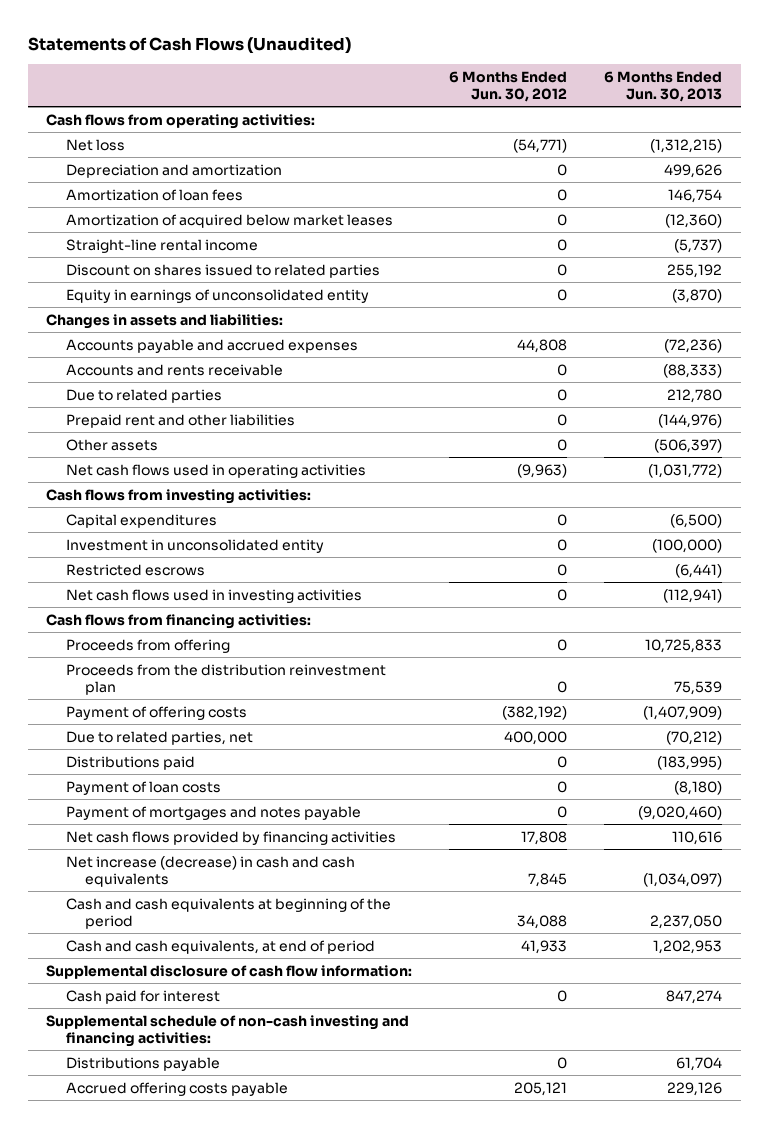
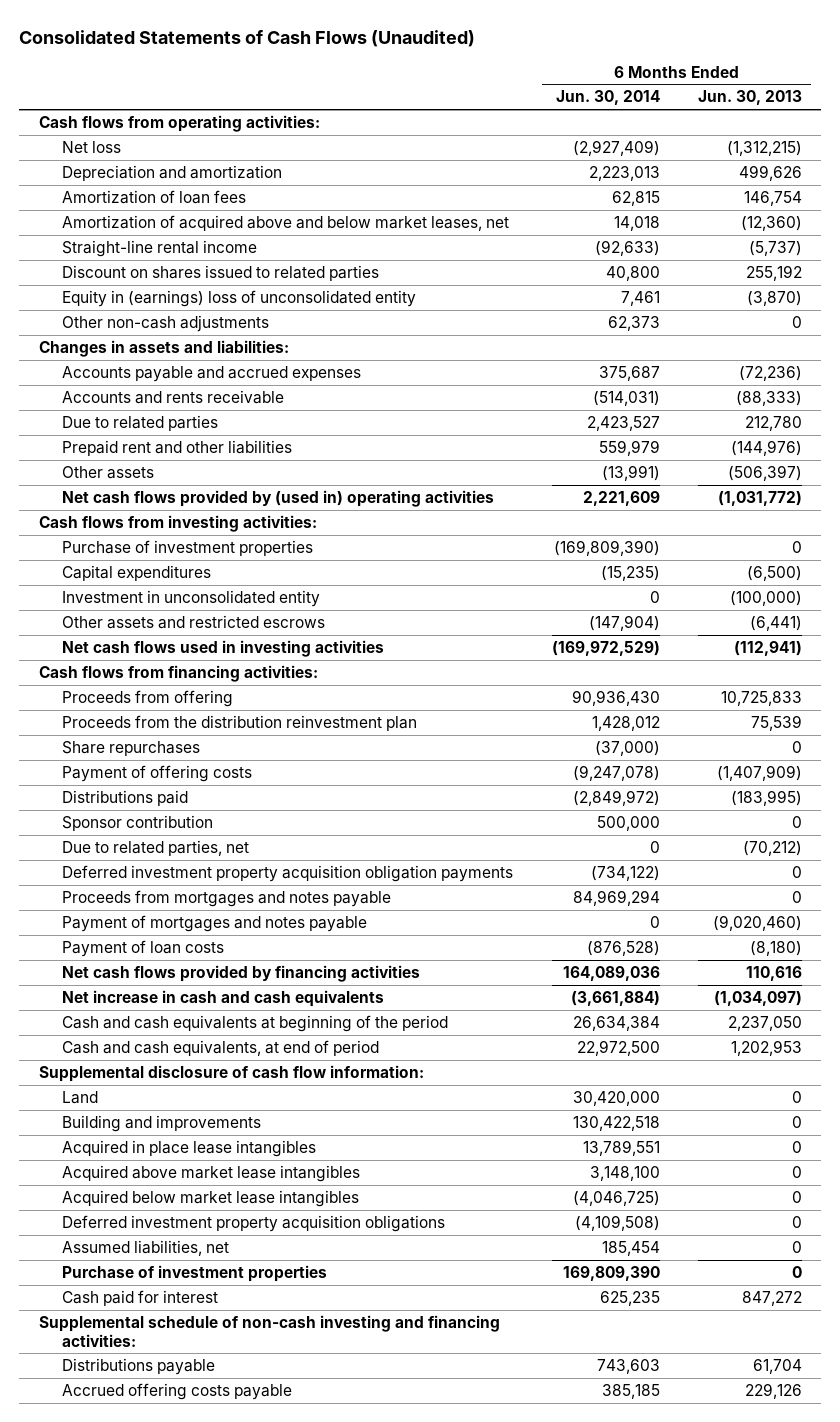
- Statements of Cash Flows (Unaudited)
+ Consolidated Statements of Cash Flows (Unaudited)
- | 6 Months Ended Jun. 30, 2012 | 6 Months Ended Jun. 30, 2013
+ | 6 Months Ended Jun. 30, 2014 | 6 Months Ended Jun. 30, 2013
- Amortization of acquired below market leases | 0 | (12,360)
+ Amortization of acquired above and below market leases, net | 14,018 | (12,360)
- Equity in earnings of unconsolidated entity | 0 | (3,870)
+ Equity in (earnings) loss of unconsolidated entity | 7,461 | (3,870)
+ Other non-cash adjustments | 62,373 | 0
- Net cash flows used in operating activities | (9,963) | (1,031,772)
+ Net cash flows provided by (used in) operating activities | 2,221,609 | (1,031,772)
+ Purchase of investment properties | (169,809,390) | 0
- Restricted escrows | 0 | (6,441)
+ Other assets and restricted escrows | (147,904) | (6,441)
+ Share repurchases | (37,000) | 0
+ Sponsor contribution | 500,000 | 0
moved down: Due to related parties, net | 0 | (70,212)
+ Deferred investment property acquisition obligation payments | (734,122) | 0
+ Proceeds from mortgages and notes payable | 84,969,294 | 0
moved down: Payment of loan costs | (876,528) | (8,180)
- Net increase (decrease) in cash and cash equivalents | 7,845 | (1,034,097)
+ Net increase in cash and cash equivalents | (3,661,884) | (1,034,097)
- Cash paid for interest | 0 | 847,274
+ Land | 30,420,000 | 0
+ Building and improvements | 130,422,518 | 0
+ Acquired in place lease intangibles | 13,789,551 | 0
+ Acquired above market lease intangibles | 3,148,100 | 0
+ Acquired below market lease intangibles | (4,046,725) | 0
+ Deferred investment property acquisition obligations | (4,109,508) | 0
+ Assumed liabilities, net | 185,454 | 0
+ Purchase of investment properties | 169,809,390 | 0
+ Cash paid for interest | 625,235 | 847,272

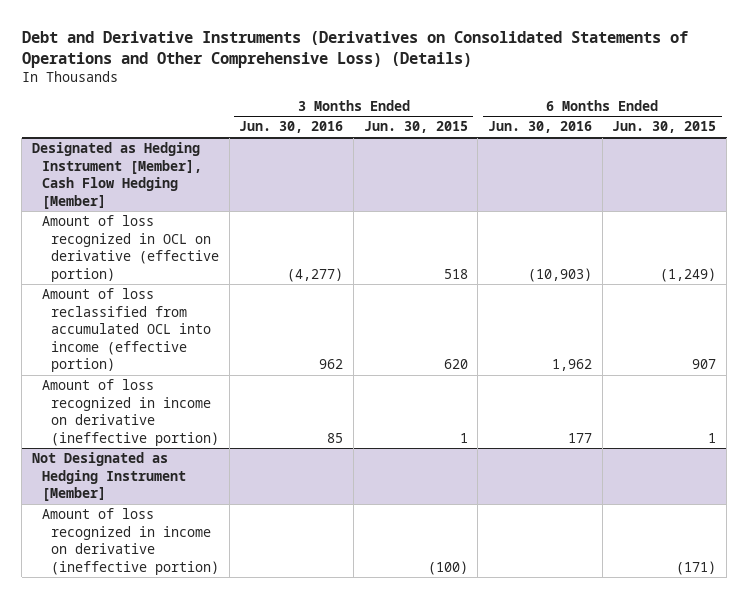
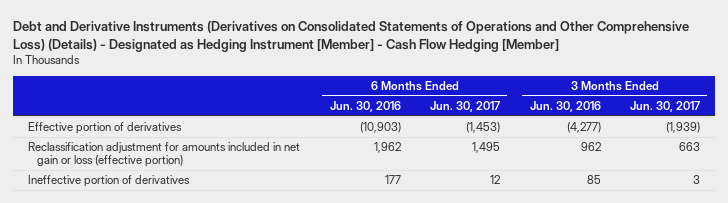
- Debt and Derivative Instruments (Derivatives on Consolidated Statements of Operations and Other Comprehensive Loss) (Details)
+ Debt and Derivative Instruments (Derivatives on Consolidated Statements of Operations and Other Comprehensive Loss) (Details) - Designated as Hedging Instrument [Member] - Cash Flow Hedging [Member]
- | 3 Months Ended Jun. 30, 2016 | 3 Months Ended Jun. 30, 2015 | 6 Months Ended Jun. 30, 2016 | 6 Months Ended Jun. 30, 2015
+ | 6 Months Ended Jun. 30, 2016 | 6 Months Ended Jun. 30, 2017 | 3 Months Ended Jun. 30, 2016 | 3 Months Ended Jun. 30, 2017
- Designated as Hedging Instrument [Member], Cash Flow Hedging [Member]
- Amount of loss recognized in OCL on derivative (effective portion) | (4,277) | 518 | (10,903) | (1,249)
- Amount of loss reclassified from accumulated OCL into income (effective portion) | 962 | 620 | 1,962 | 907
- Amount of loss recognized in income on derivative (ineffective portion) | 85 | 1 | 177 | 1
- Not Designated as Hedging Instrument [Member]
- Amount of loss recognized in income on derivative (ineffective portion) | | (100) | | (171)
+ Effective portion of derivatives | (10,903) | (1,453) | (4,277) | (1,939)
+ Reclassification adjustment for amounts included in net gain or loss (effective portion) | 1,962 | 1,495 | 962 | 663
+ Ineffective portion of derivatives | 177 | 12 | 85 | 3

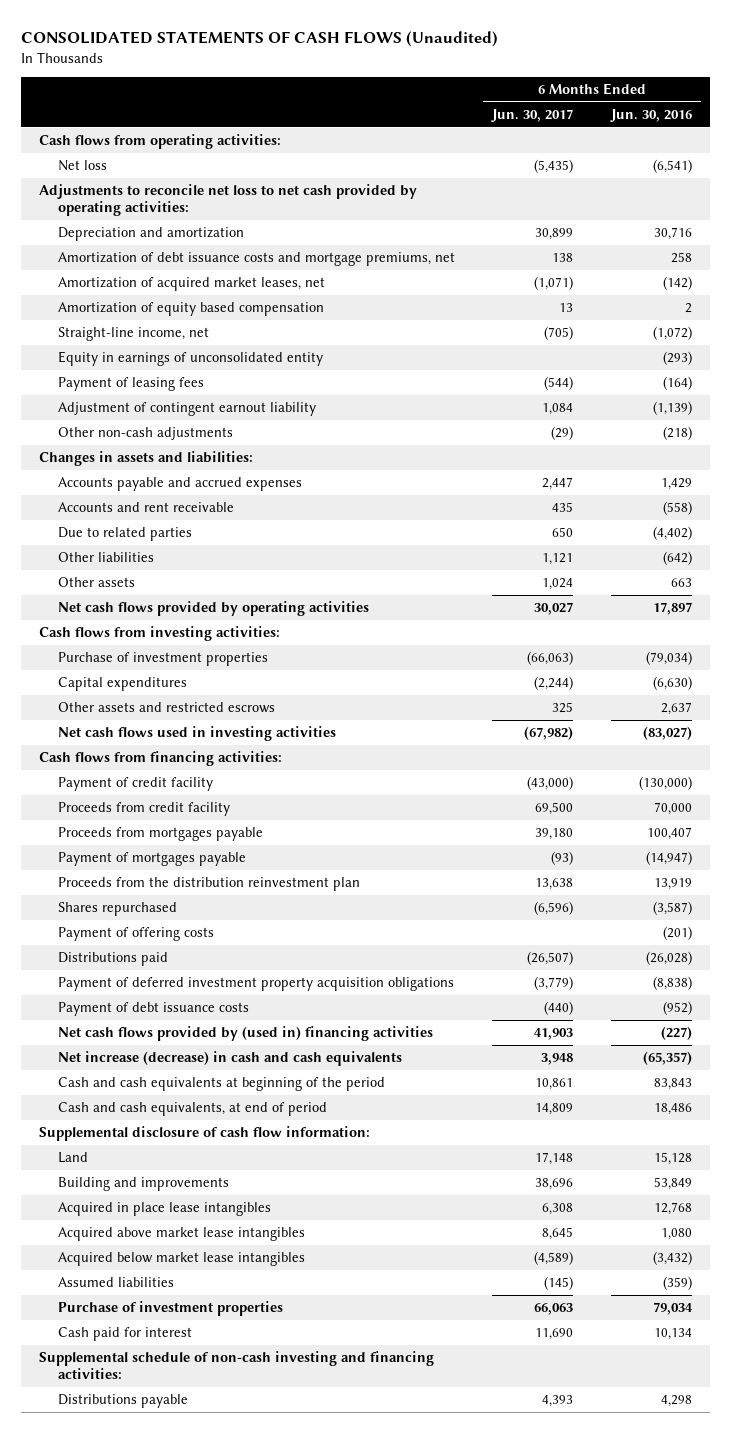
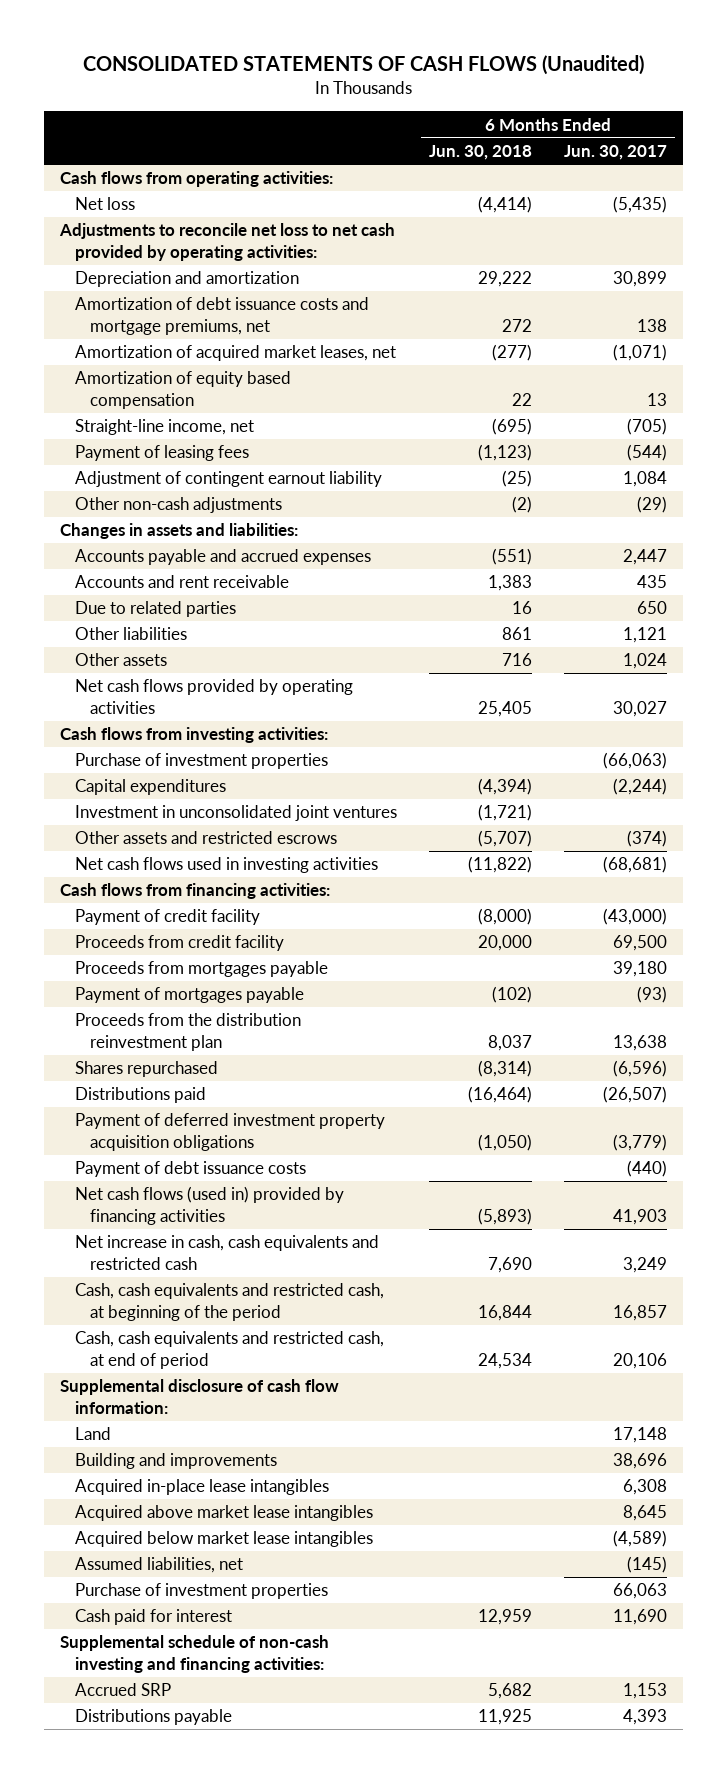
- | 6 Months Ended Jun. 30, 2017 | 6 Months Ended Jun. 30, 2016
+ | 6 Months Ended Jun. 30, 2018 | 6 Months Ended Jun. 30, 2017
- Equity in earnings of unconsolidated entity | | (293)
- Other assets and restricted escrows | 325 | 2,637
- Net cash flows used in investing activities | (67,982) | (83,027)
+ Investment in unconsolidated joint ventures | (1,721) |
+ Other assets and restricted escrows | (5,707) | (374)
+ Net cash flows used in investing activities | (11,822) | (68,681)
- Payment of offering costs | | (201)
- Net cash flows provided by (used in) financing activities | 41,903 | (227)
- Net increase (decrease) in cash and cash equivalents | 3,948 | (65,357)
- Cash and cash equivalents at beginning of the period | 10,861 | 83,843
- Cash and cash equivalents, at end of period | 14,809 | 18,486
+ Net cash flows (used in) provided by financing activities | (5,893) | 41,903
+ Net increase in cash, cash equivalents and restricted cash | 7,690 | 3,249
+ Cash, cash equivalents and restricted cash, at beginning of the period | 16,844 | 16,857
+ Cash, cash equivalents and restricted cash, at end of period | 24,534 | 20,106
- Acquired in place lease intangibles | 6,308 | 12,768
+ Acquired in-place lease intangibles | | 6,308
- Assumed liabilities | (145) | (359)
+ Assumed liabilities, net | | (145)
+ Accrued SRP | 5,682 | 1,153

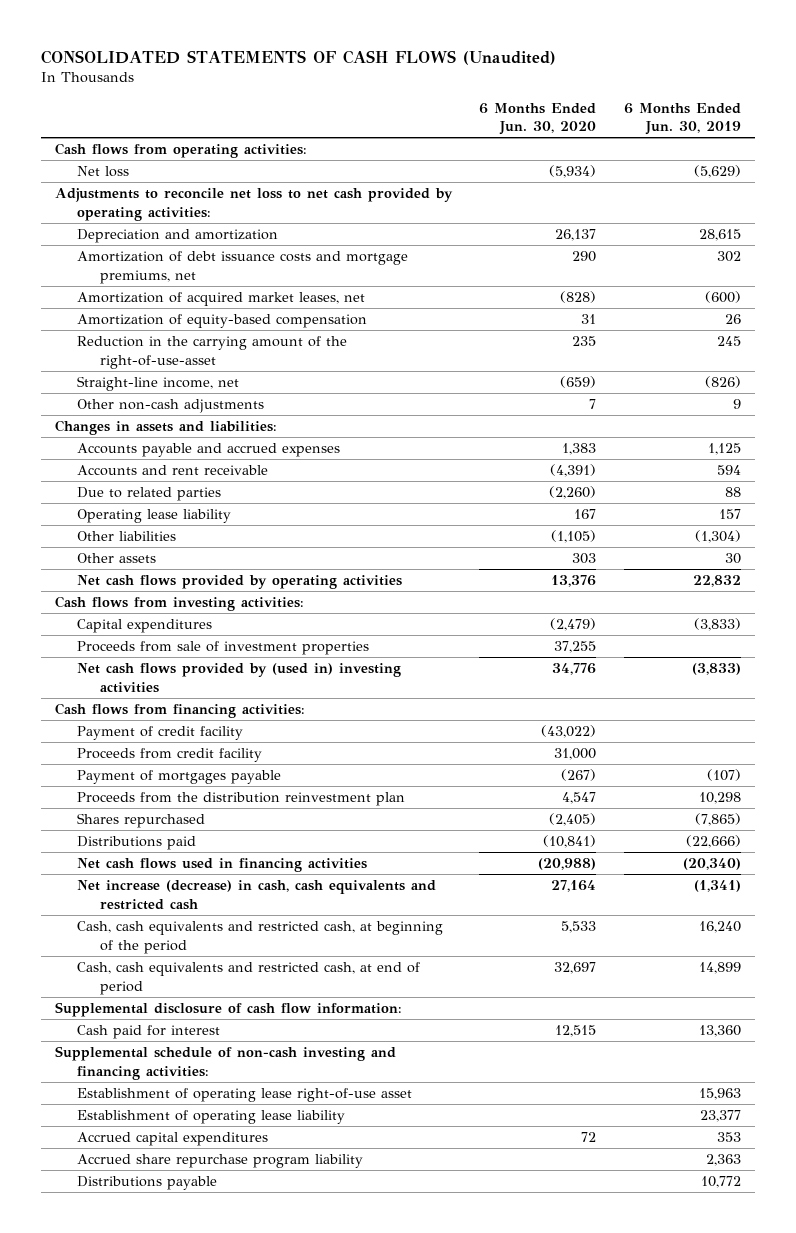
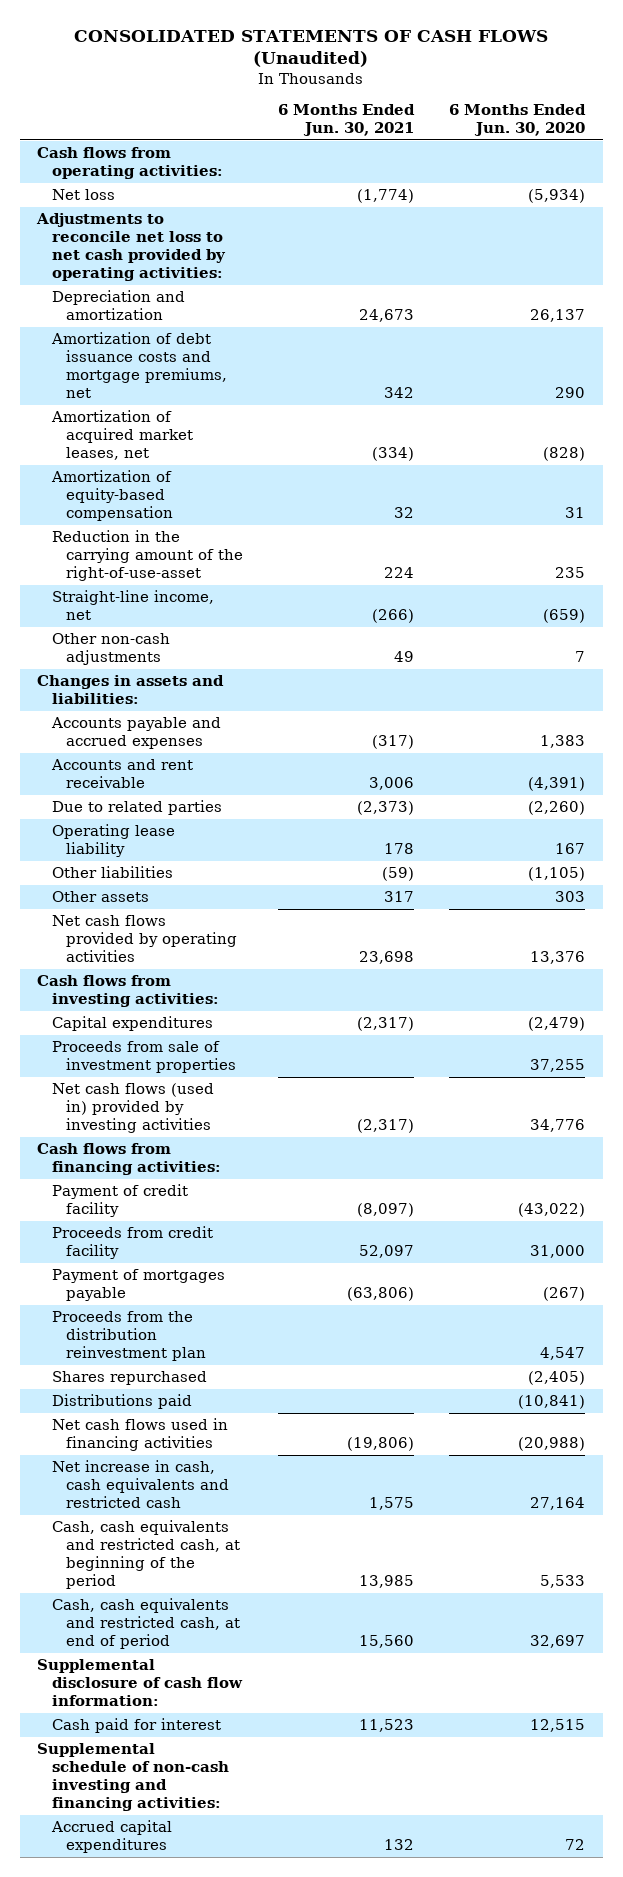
- | 6 Months Ended Jun. 30, 2020 | 6 Months Ended Jun. 30, 2019
+ | 6 Months Ended Jun. 30, 2021 | 6 Months Ended Jun. 30, 2020
- Net cash flows provided by (used in) investing activities | 34,776 | (3,833)
+ Net cash flows (used in) provided by investing activities | (2,317) | 34,776
- Net increase (decrease) in cash, cash equivalents and restricted cash | 27,164 | (1,341)
+ Net increase in cash, cash equivalents and restricted cash | 1,575 | 27,164
- Establishment of operating lease right-of-use asset | | 15,963
- Establishment of operating lease liability | | 23,377
- Accrued share repurchase program liability | | 2,363
- Distributions payable | | 10,772

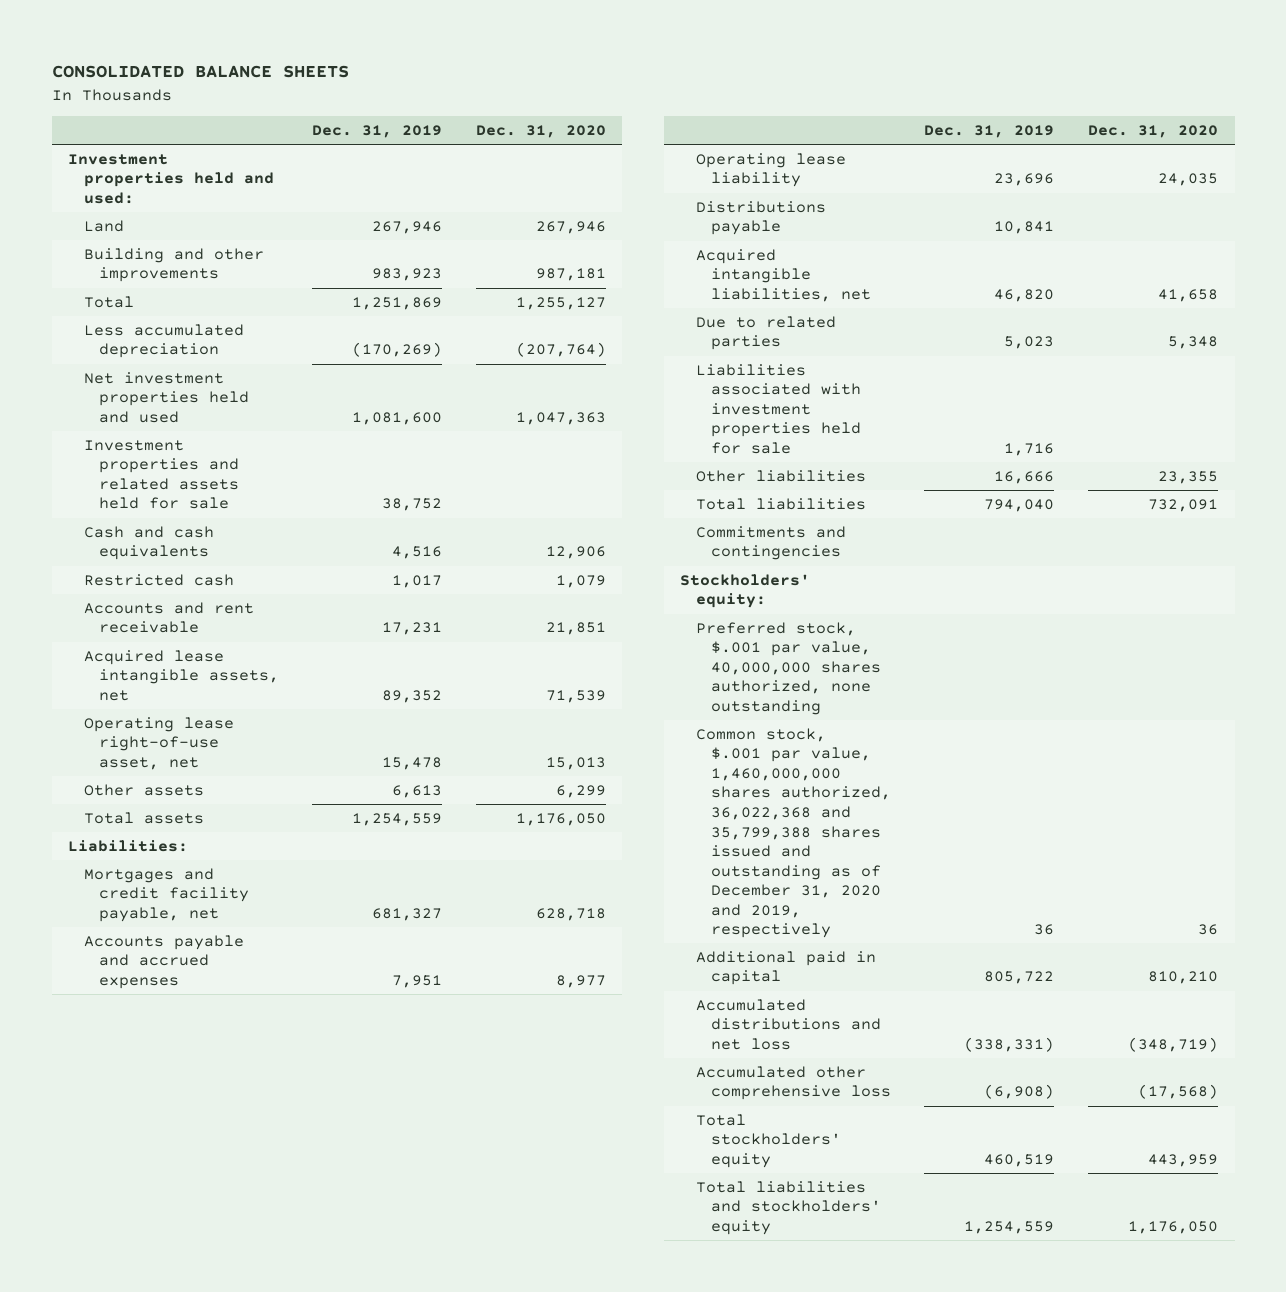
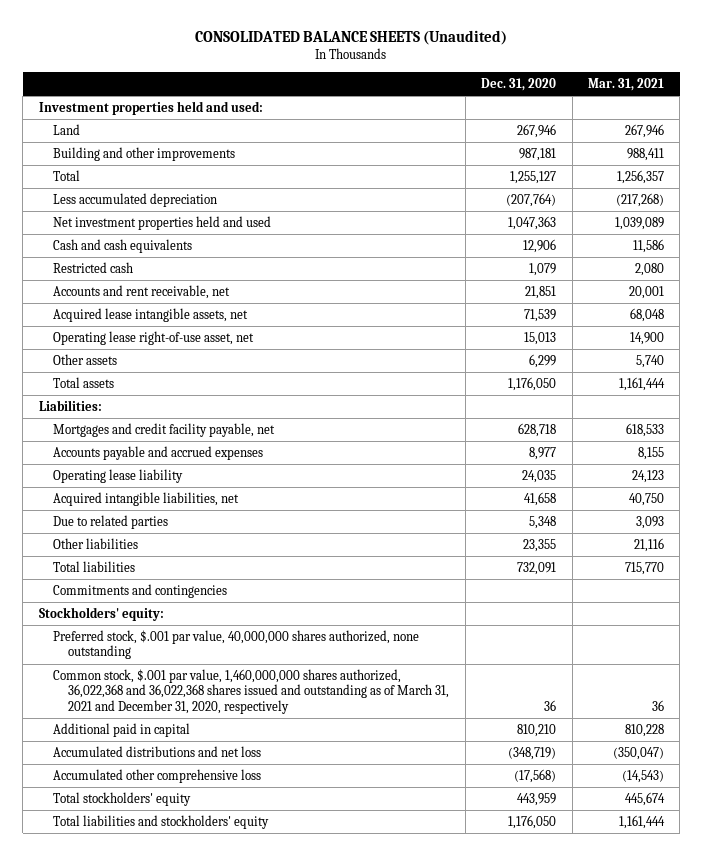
- CONSOLIDATED BALANCE SHEETS
+ CONSOLIDATED BALANCE SHEETS (Unaudited)
- | Dec. 31, 2019 | Dec. 31, 2020
+ | Dec. 31, 2020 | Mar. 31, 2021
- Investment properties and related assets held for sale | 38,752 |
- Accounts and rent receivable | 17,231 | 21,851
+ Accounts and rent receivable, net | 21,851 | 20,001
- Distributions payable | 10,841 |
- Liabilities associated with investment properties held for sale | 1,716 |
- Common stock, $.001 par value, 1,460,000,000 shares authorized, 36,022,368 and 35,799,388 shares issued and outstanding as of December 31, 2020 and 2019, respectively | 36 | 36
+ Common stock, $.001 par value, 1,460,000,000 shares authorized, 36,022,368 and 36,022,368 shares issued and outstanding as of March 31, 2021 and December 31, 2020, respectively | 36 | 36

